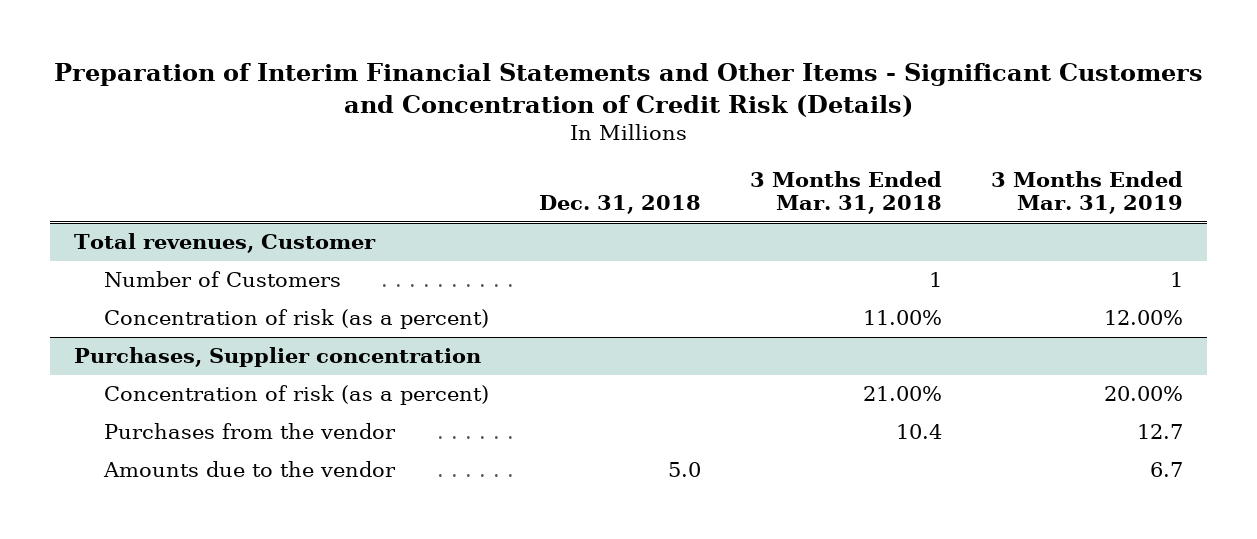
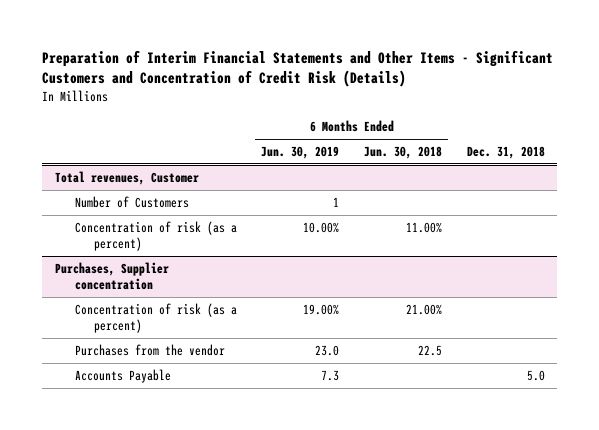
- | Dec. 31, 2018 | 3 Months Ended Mar. 31, 2018 | 3 Months Ended Mar. 31, 2019
+ | 6 Months Ended Jun. 30, 2019 | 6 Months Ended Jun. 30, 2018 | Dec. 31, 2018
@ Purchases, Supplier concentration
- Amounts due to the vendor | 5.0 | | 6.7
+ Accounts Payable | 7.3 | | 5.0

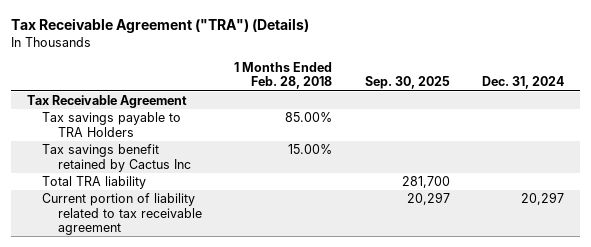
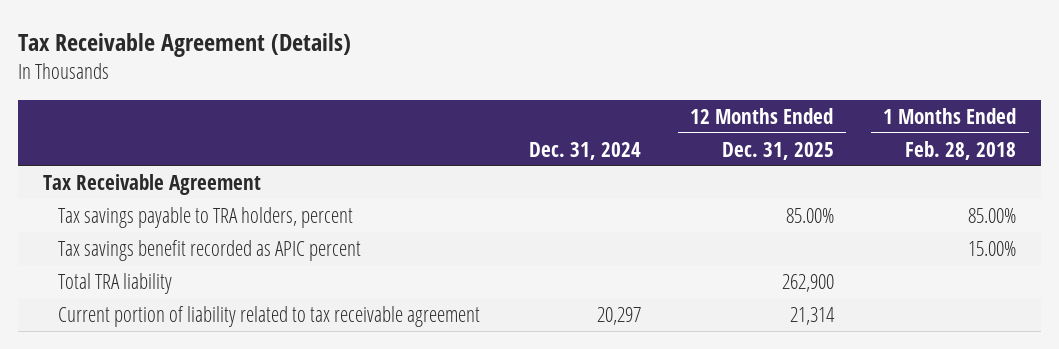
- Tax Receivable Agreement ("TRA") (Details)
+ Tax Receivable Agreement (Details)
- | 1 Months Ended Feb. 28, 2018 | Sep. 30, 2025 | Dec. 31, 2024
+ | Dec. 31, 2024 | 12 Months Ended Dec. 31, 2025 | 1 Months Ended Feb. 28, 2018
- Tax savings payable to TRA Holders | 85.00% | |
- Tax savings benefit retained by Cactus Inc | 15.00% | |
+ Tax savings payable to TRA holders, percent | | 85.00% | 85.00%
+ Tax savings benefit recorded as APIC percent | | | 15.00%

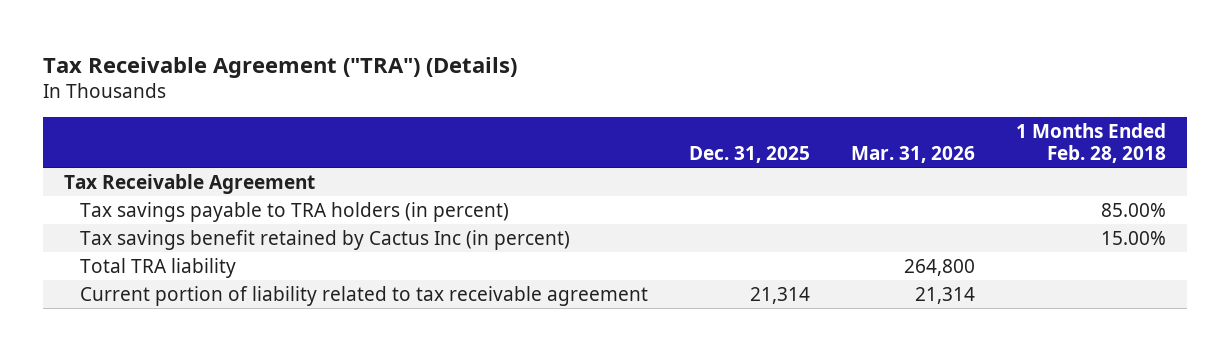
- Tax Receivable Agreement (Details)
+ Tax Receivable Agreement ("TRA") (Details)
- | Dec. 31, 2024 | 12 Months Ended Dec. 31, 2025 | 1 Months Ended Feb. 28, 2018
+ | Dec. 31, 2025 | Mar. 31, 2026 | 1 Months Ended Feb. 28, 2018
- Tax savings payable to TRA holders, percent | | 85.00% | 85.00%
- Tax savings benefit recorded as APIC percent | | | 15.00%
+ Tax savings payable to TRA holders (in percent) | | | 85.00%
+ Tax savings benefit retained by Cactus Inc (in percent) | | | 15.00%

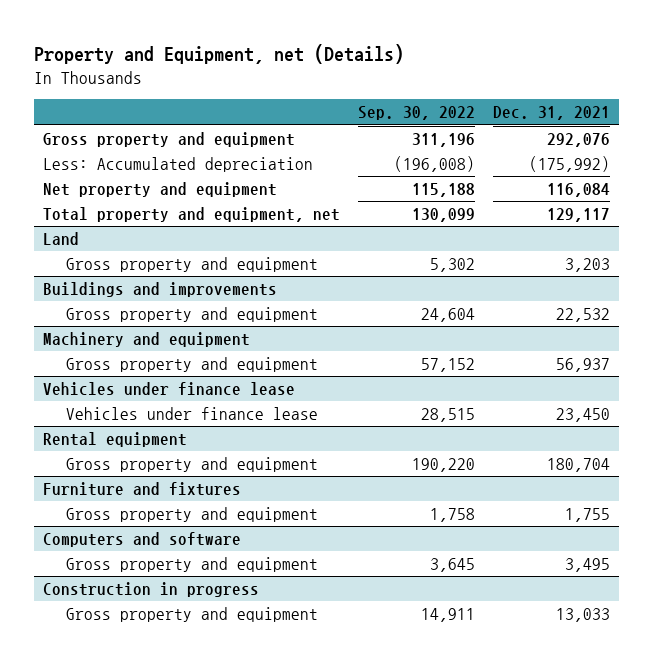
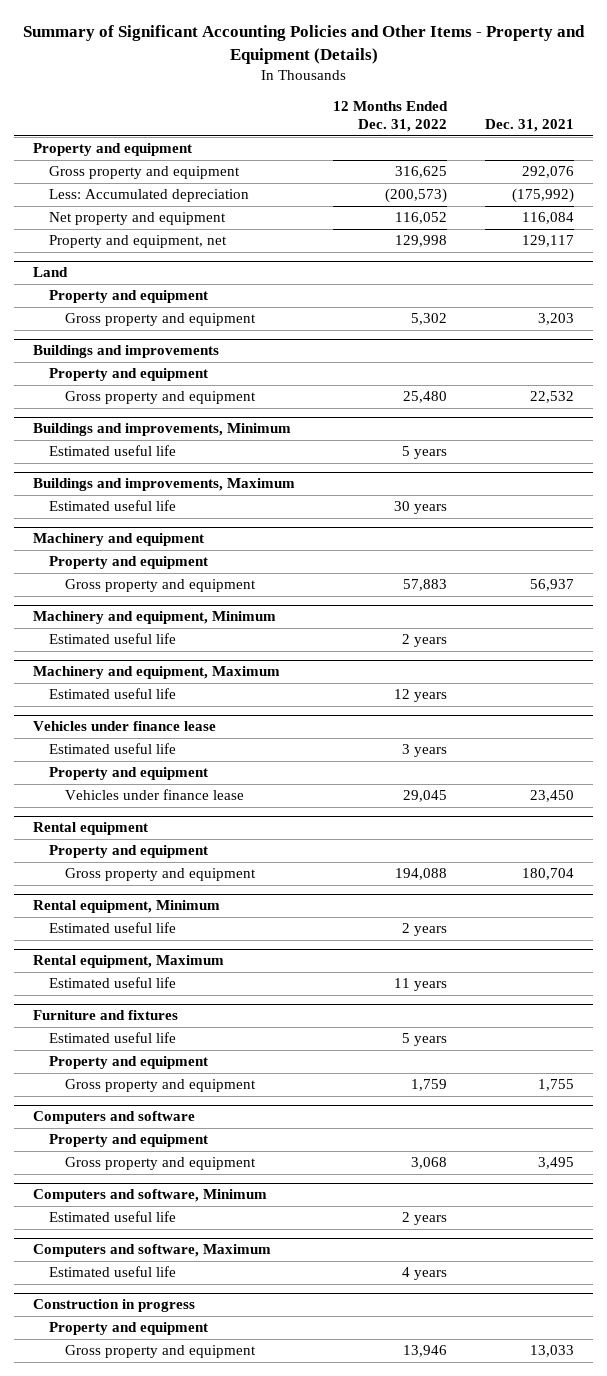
- Property and Equipment, net (Details)
+ Summary of Significant Accounting Policies and Other Items - Property and Equipment (Details)
- | Sep. 30, 2022 | Dec. 31, 2021
+ | 12 Months Ended Dec. 31, 2022 | Dec. 31, 2021
+ Property and equipment
- Total property and equipment, net | 130,099 | 129,117
+ Property and equipment, net | 129,998 | 129,117
@ Land
+ Property and equipment
@ Buildings and improvements
+ Property and equipment
+ Buildings and improvements, Minimum
+ Estimated useful life | 5 years |
+ Buildings and improvements, Maximum
+ Estimated useful life | 30 years |
@ Machinery and equipment
+ Property and equipment
+ Machinery and equipment, Minimum
+ Estimated useful life | 2 years |
+ Machinery and equipment, Maximum
+ Estimated useful life | 12 years |
@ Vehicles under finance lease
+ Estimated useful life | 3 years |
+ Property and equipment
@ Rental equipment
+ Property and equipment
+ Rental equipment, Minimum
+ Estimated useful life | 2 years |
+ Rental equipment, Maximum
+ Estimated useful life | 11 years |
@ Furniture and fixtures
+ Estimated useful life | 5 years |
+ Property and equipment
@ Computers and software
+ Property and equipment
+ Computers and software, Minimum
+ Estimated useful life | 2 years |
+ Computers and software, Maximum
+ Estimated useful life | 4 years |
@ Construction in progress
+ Property and equipment

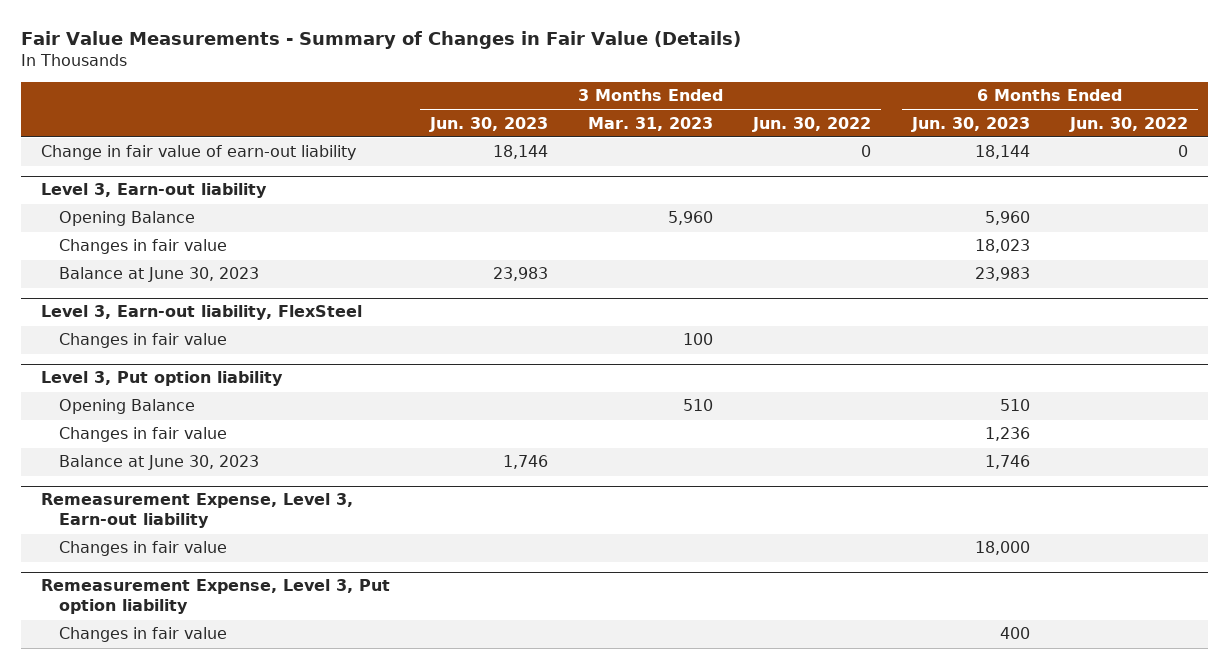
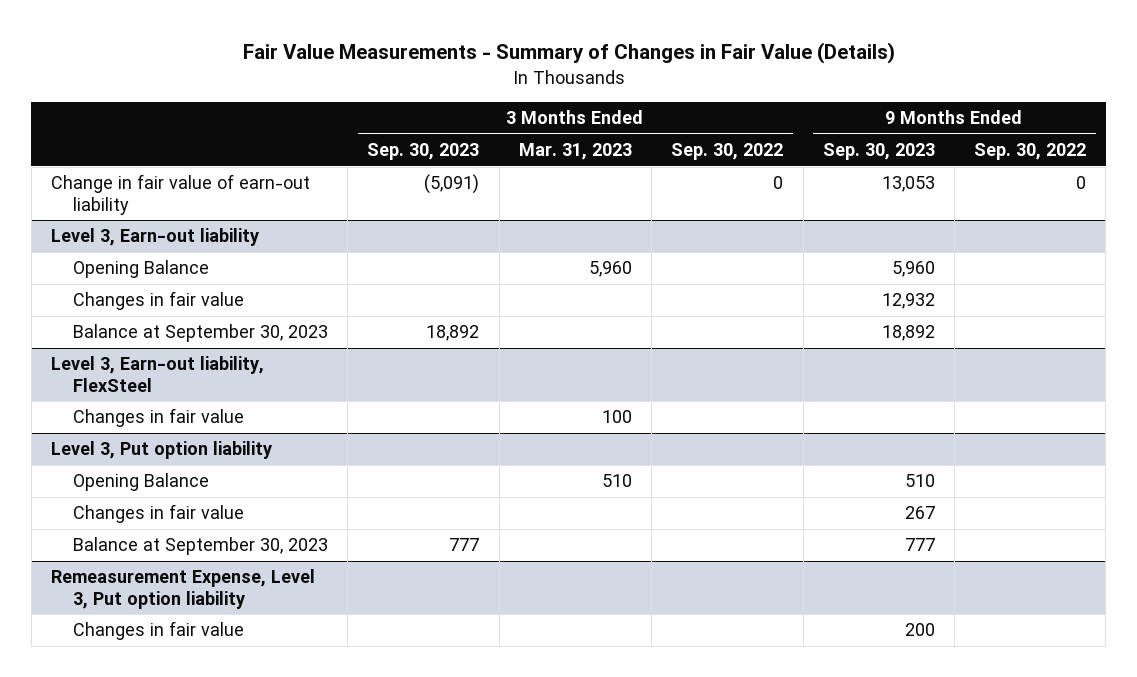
- | 3 Months Ended Jun. 30, 2023 | 3 Months Ended Mar. 31, 2023 | 3 Months Ended Jun. 30, 2022 | 6 Months Ended Jun. 30, 2023 | 6 Months Ended Jun. 30, 2022
+ | 3 Months Ended Sep. 30, 2023 | 3 Months Ended Mar. 31, 2023 | 3 Months Ended Sep. 30, 2022 | 9 Months Ended Sep. 30, 2023 | 9 Months Ended Sep. 30, 2022
@ Level 3, Earn-out liability
- Balance at June 30, 2023 | 23,983 | | | 23,983 |
+ Balance at September 30, 2023 | 18,892 | | | 18,892 |
@ Level 3, Put option liability
- Balance at June 30, 2023 | 1,746 | | | 1,746 |
- Remeasurement Expense, Level 3, Earn-out liability
- Changes in fair value | | | | 18,000 |
@ Level 3, Put option liability
+ Balance at September 30, 2023 | 777 | | | 777 |

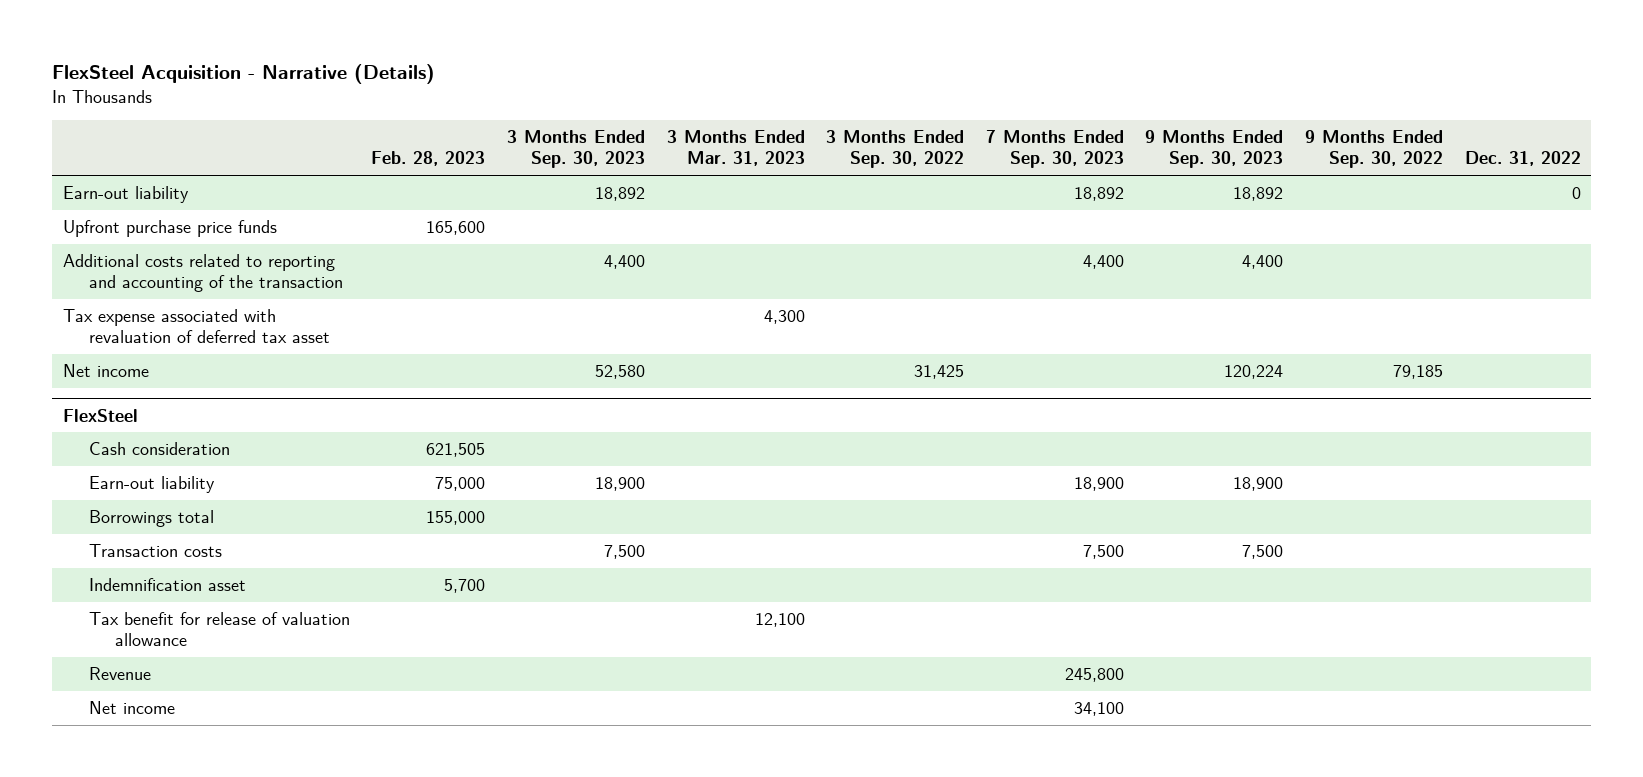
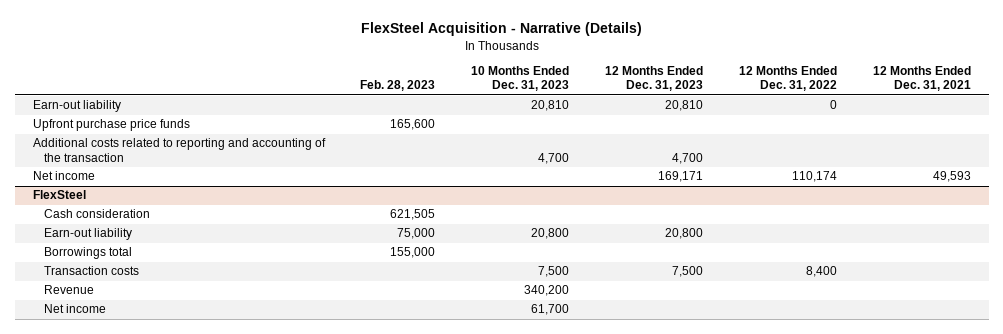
- | Feb. 28, 2023 | 3 Months Ended Sep. 30, 2023 | 3 Months Ended Mar. 31, 2023 | 3 Months Ended Sep. 30, 2022 | 7 Months Ended Sep. 30, 2023 | 9 Months Ended Sep. 30, 2023 | 9 Months Ended Sep. 30, 2022 | Dec. 31, 2022
+ | Feb. 28, 2023 | 10 Months Ended Dec. 31, 2023 | 12 Months Ended Dec. 31, 2023 | 12 Months Ended Dec. 31, 2022 | 12 Months Ended Dec. 31, 2021
- Tax expense associated with revaluation of deferred tax asset | | | 4,300 | | | | |
@ FlexSteel
- Indemnification asset | 5,700 | | | | | | |
- Tax benefit for release of valuation allowance | | | 12,100 | | | | |

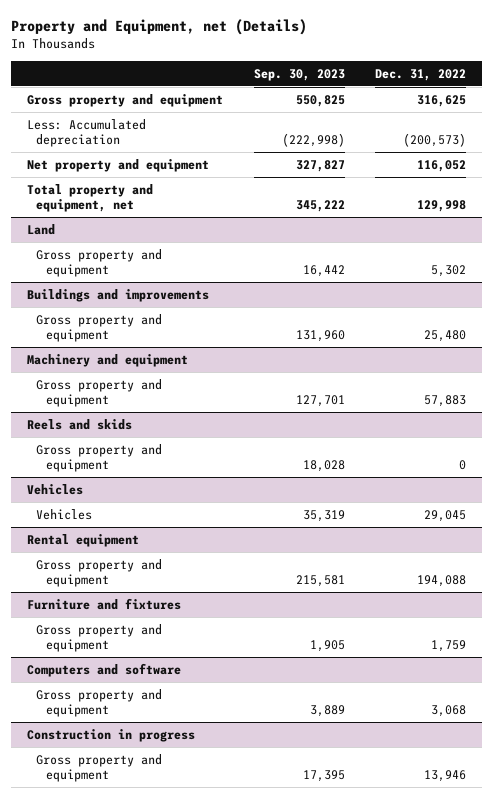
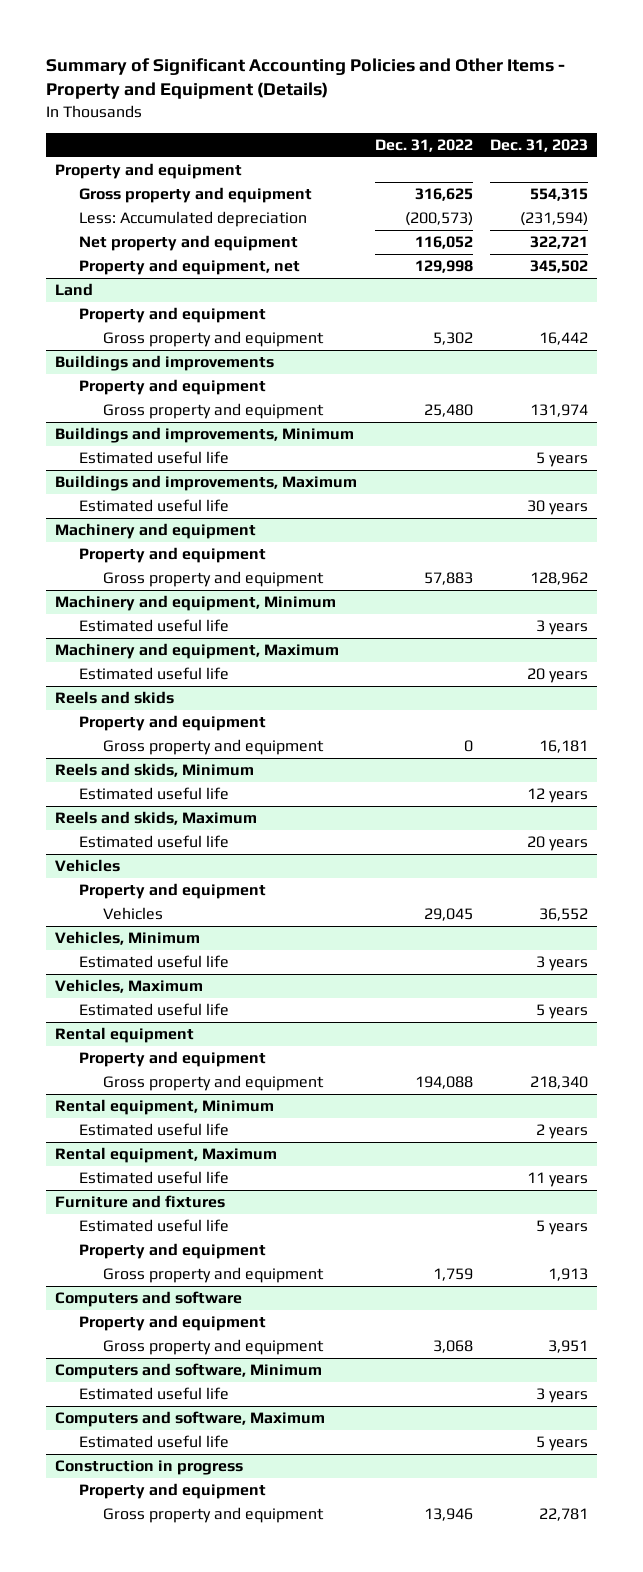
- Property and Equipment, net (Details)
+ Summary of Significant Accounting Policies and Other Items - Property and Equipment (Details)
- | Sep. 30, 2023 | Dec. 31, 2022
+ | Dec. 31, 2022 | Dec. 31, 2023
+ Property and equipment
- Total property and equipment, net | 345,222 | 129,998
+ Property and equipment, net | 129,998 | 345,502
@ Land
+ Property and equipment
@ Buildings and improvements
+ Property and equipment
+ Buildings and improvements, Minimum
+ Estimated useful life | | 5 years
+ Buildings and improvements, Maximum
+ Estimated useful life | | 30 years
@ Machinery and equipment
+ Property and equipment
+ Machinery and equipment, Minimum
+ Estimated useful life | | 3 years
+ Machinery and equipment, Maximum
+ Estimated useful life | | 20 years
@ Reels and skids
+ Property and equipment
+ Reels and skids, Minimum
+ Estimated useful life | | 12 years
+ Reels and skids, Maximum
+ Estimated useful life | | 20 years
@ Vehicles
+ Property and equipment
+ Vehicles, Minimum
+ Estimated useful life | | 3 years
+ Vehicles, Maximum
+ Estimated useful life | | 5 years
@ Rental equipment
+ Property and equipment
+ Rental equipment, Minimum
+ Estimated useful life | | 2 years
+ Rental equipment, Maximum
+ Estimated useful life | | 11 years
@ Furniture and fixtures
+ Estimated useful life | | 5 years
+ Property and equipment
@ Computers and software
+ Property and equipment
+ Computers and software, Minimum
+ Estimated useful life | | 3 years
+ Computers and software, Maximum
+ Estimated useful life | | 5 years
@ Construction in progress
+ Property and equipment

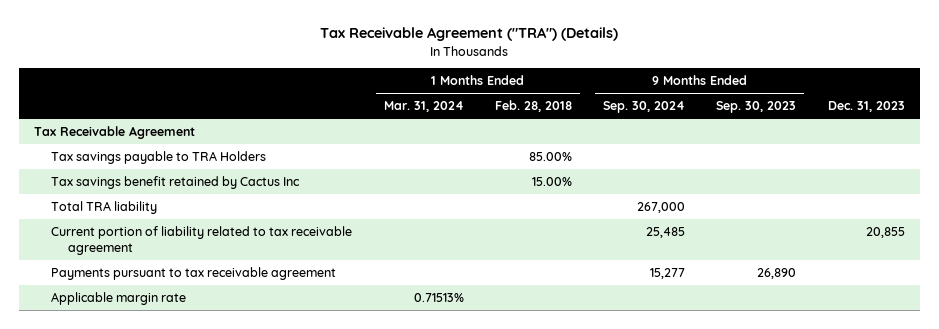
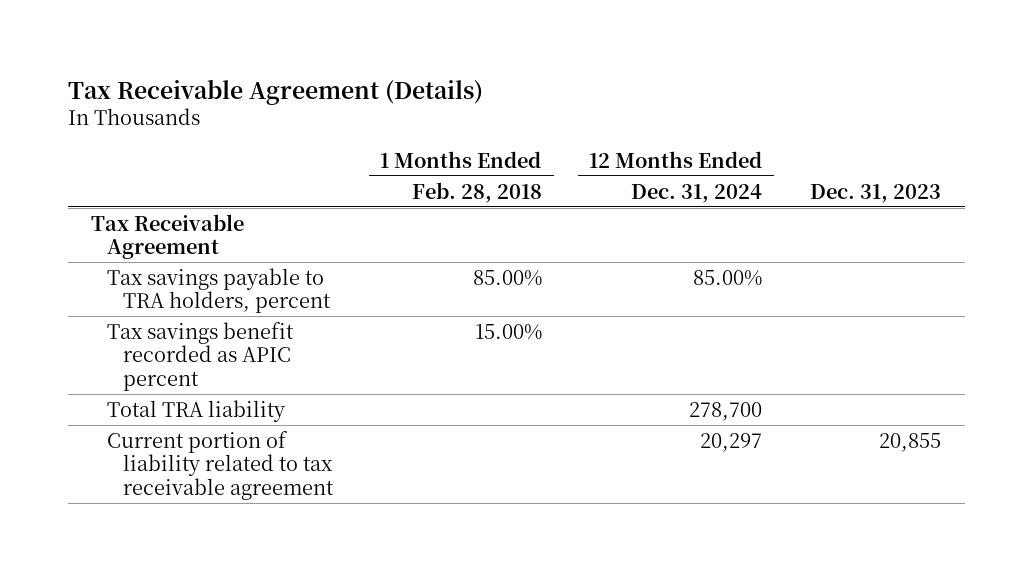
- Tax Receivable Agreement ("TRA") (Details)
+ Tax Receivable Agreement (Details)
- | 1 Months Ended Mar. 31, 2024 | 1 Months Ended Feb. 28, 2018 | 9 Months Ended Sep. 30, 2024 | 9 Months Ended Sep. 30, 2023 | Dec. 31, 2023
+ | 1 Months Ended Feb. 28, 2018 | 12 Months Ended Dec. 31, 2024 | Dec. 31, 2023
- Tax savings payable to TRA Holders | | 85.00% | | |
- Tax savings benefit retained by Cactus Inc | | 15.00% | | |
+ Tax savings payable to TRA holders, percent | 85.00% | 85.00% |
+ Tax savings benefit recorded as APIC percent | 15.00% | |
- Payments pursuant to tax receivable agreement | | | 15,277 | 26,890 |
- Applicable margin rate | 0.71513% | | | |

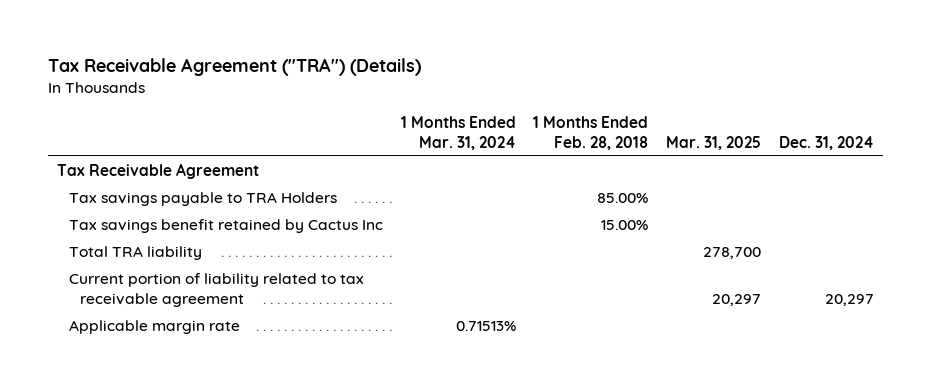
- Tax Receivable Agreement (Details)
+ Tax Receivable Agreement ("TRA") (Details)
- | 1 Months Ended Feb. 28, 2018 | 12 Months Ended Dec. 31, 2024 | Dec. 31, 2023
+ | 1 Months Ended Mar. 31, 2024 | 1 Months Ended Feb. 28, 2018 | Mar. 31, 2025 | Dec. 31, 2024
- Tax savings payable to TRA holders, percent | 85.00% | 85.00% |
- Tax savings benefit recorded as APIC percent | 15.00% | |
+ Tax savings payable to TRA Holders | | 85.00% | |
+ Tax savings benefit retained by Cactus Inc | | 15.00% | |
+ Applicable margin rate | 0.71513% | | |

